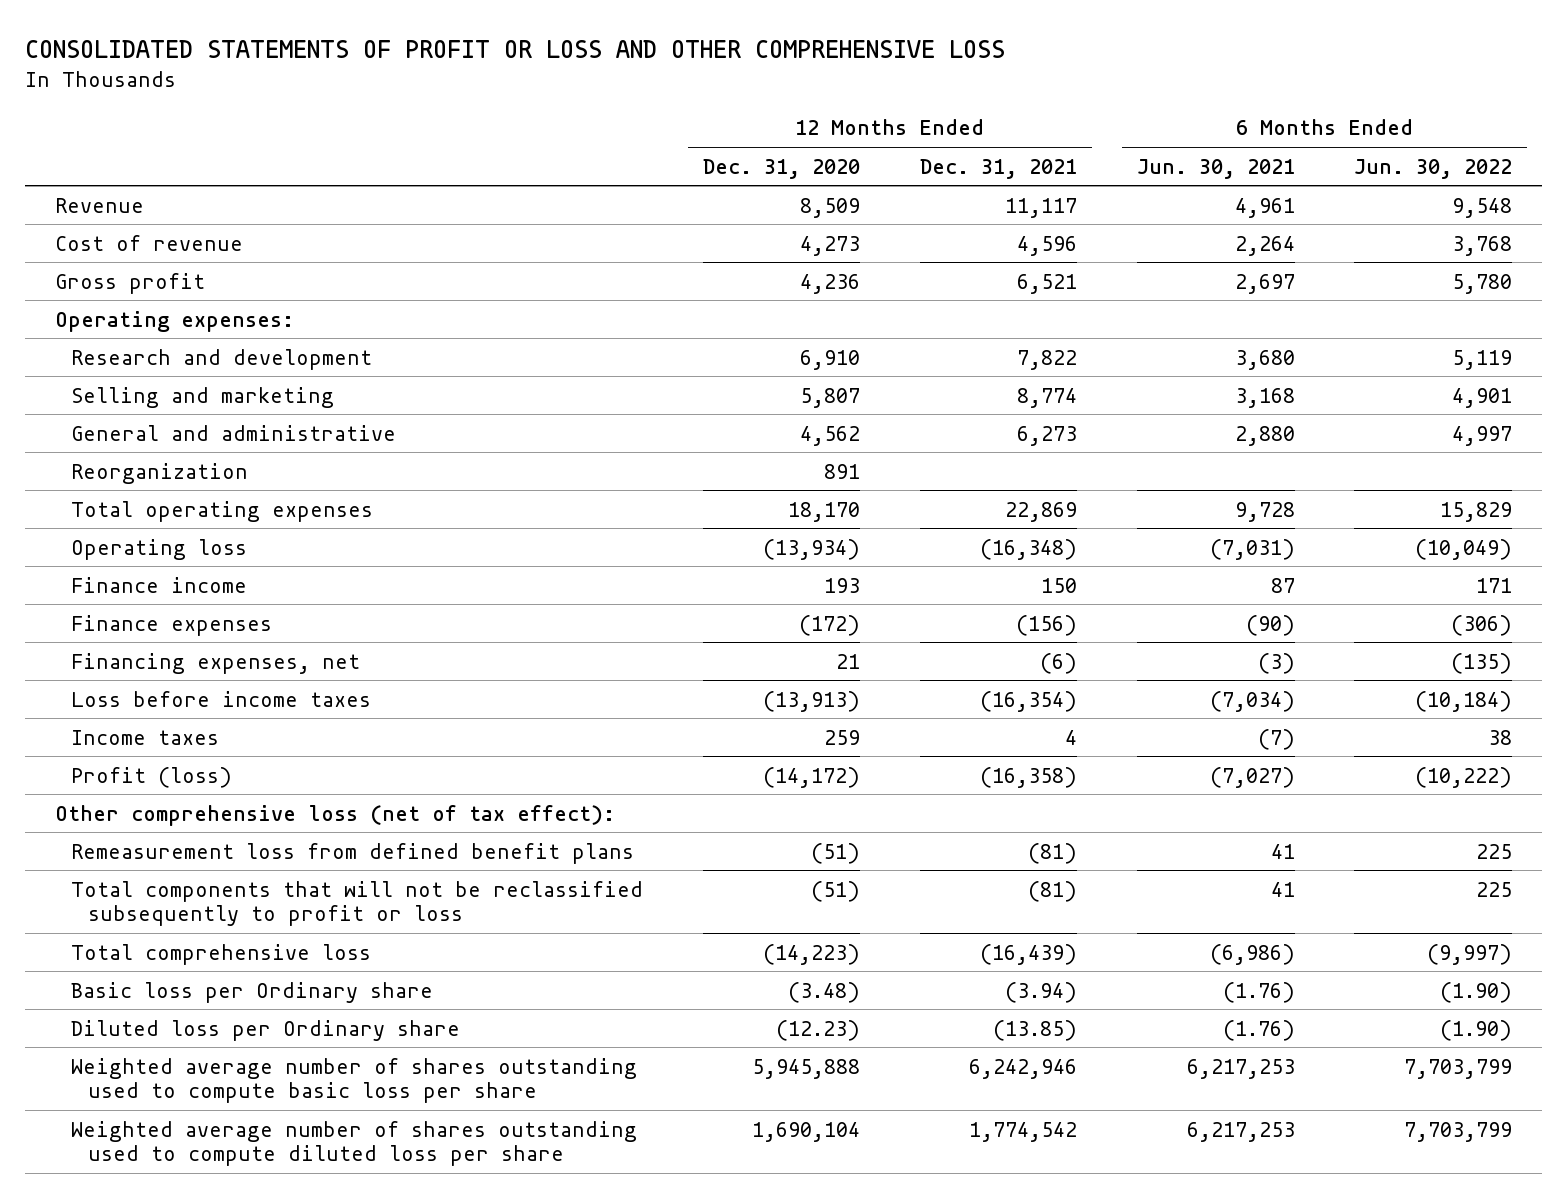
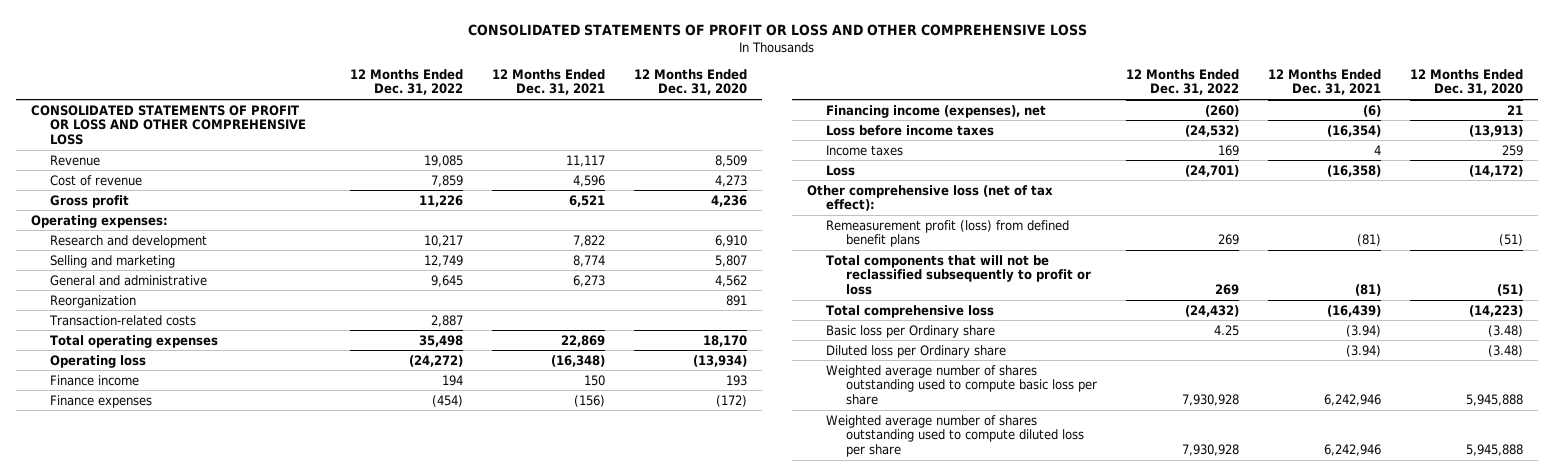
- | 12 Months Ended Dec. 31, 2020 | 12 Months Ended Dec. 31, 2021 | 6 Months Ended Jun. 30, 2021 | 6 Months Ended Jun. 30, 2022
+ | 12 Months Ended Dec. 31, 2022 | 12 Months Ended Dec. 31, 2021 | 12 Months Ended Dec. 31, 2020
+ CONSOLIDATED STATEMENTS OF PROFIT OR LOSS AND OTHER COMPREHENSIVE LOSS
+ Transaction-related costs | 2,887 | |
- Financing expenses, net | 21 | (6) | (3) | (135)
+ Financing income (expenses), net | (260) | (6) | 21
- Profit (loss) | (14,172) | (16,358) | (7,027) | (10,222)
+ Loss | (24,701) | (16,358) | (14,172)
- Remeasurement loss from defined benefit plans | (51) | (81) | 41 | 225
+ Remeasurement profit (loss) from defined benefit plans | 269 | (81) | (51)
- Diluted loss per Ordinary share | (12.23) | (13.85) | (1.76) | (1.90)
+ Diluted loss per Ordinary share | | (3.94) | (3.48)
- Weighted average number of shares outstanding used to compute diluted loss per share | 1,690,104 | 1,774,542 | 6,217,253 | 7,703,799
+ Weighted average number of shares outstanding used to compute diluted loss per share | 7,930,928 | 6,242,946 | 5,945,888

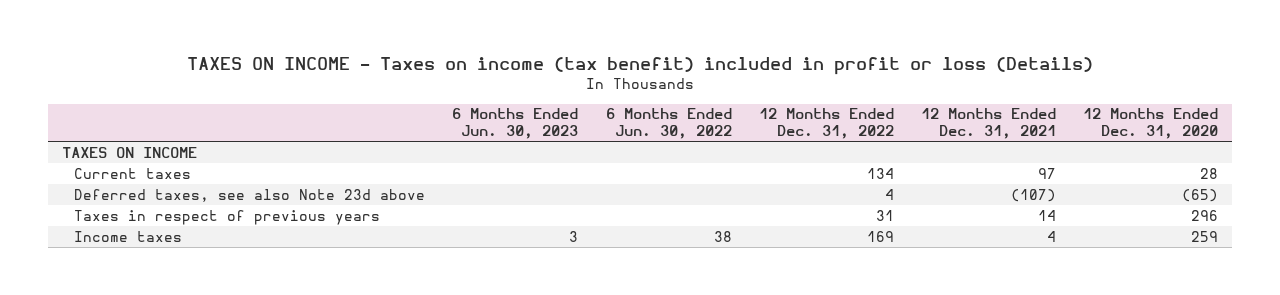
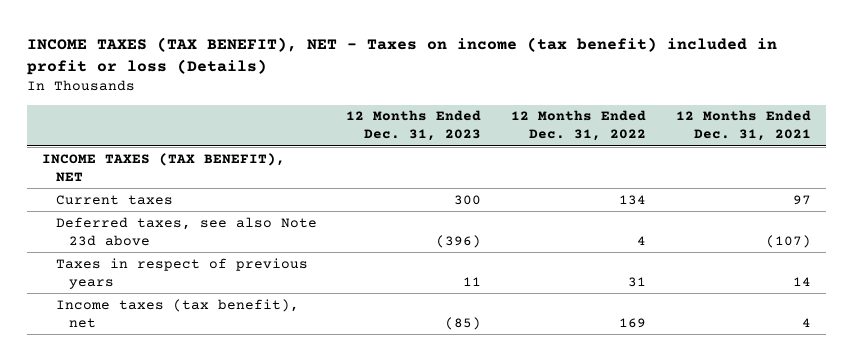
- TAXES ON INCOME - Taxes on income (tax benefit) included in profit or loss (Details)
+ INCOME TAXES (TAX BENEFIT), NET - Taxes on income (tax benefit) included in profit or loss (Details)
- | 6 Months Ended Jun. 30, 2023 | 6 Months Ended Jun. 30, 2022 | 12 Months Ended Dec. 31, 2022 | 12 Months Ended Dec. 31, 2021 | 12 Months Ended Dec. 31, 2020
+ | 12 Months Ended Dec. 31, 2023 | 12 Months Ended Dec. 31, 2022 | 12 Months Ended Dec. 31, 2021
- TAXES ON INCOME
+ INCOME TAXES (TAX BENEFIT), NET
- Income taxes | 3 | 38 | 169 | 4 | 259
+ Income taxes (tax benefit), net | (85) | 169 | 4

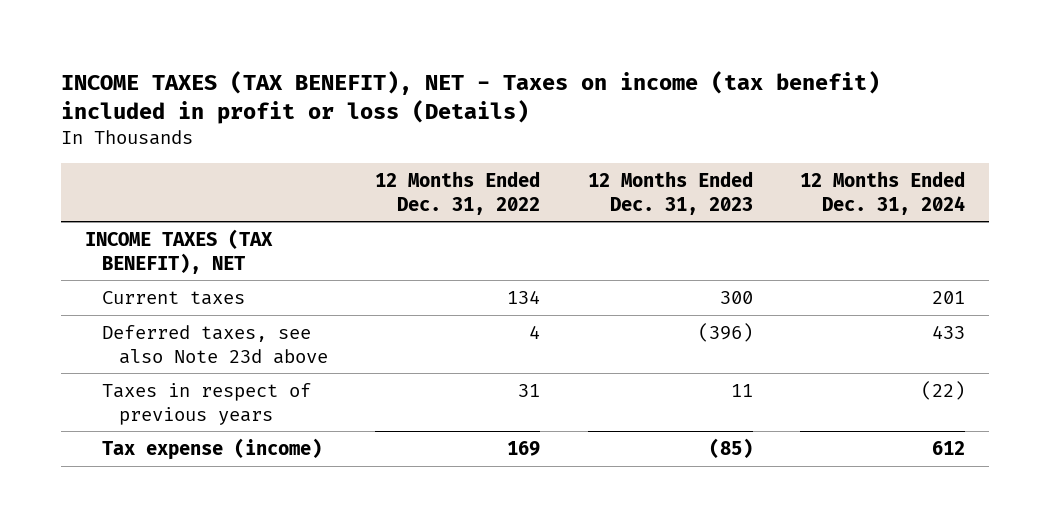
- | 12 Months Ended Dec. 31, 2023 | 12 Months Ended Dec. 31, 2022 | 12 Months Ended Dec. 31, 2021
+ | 12 Months Ended Dec. 31, 2022 | 12 Months Ended Dec. 31, 2023 | 12 Months Ended Dec. 31, 2024
- Income taxes (tax benefit), net | (85) | 169 | 4
+ Tax expense (income) | 169 | (85) | 612

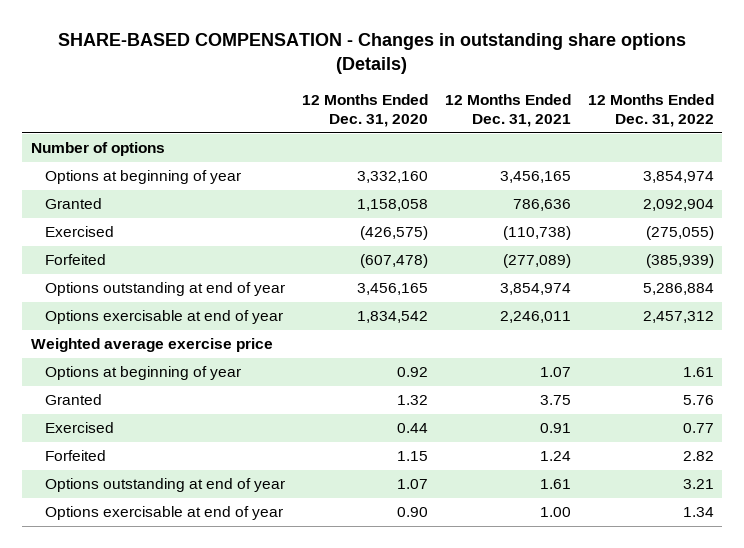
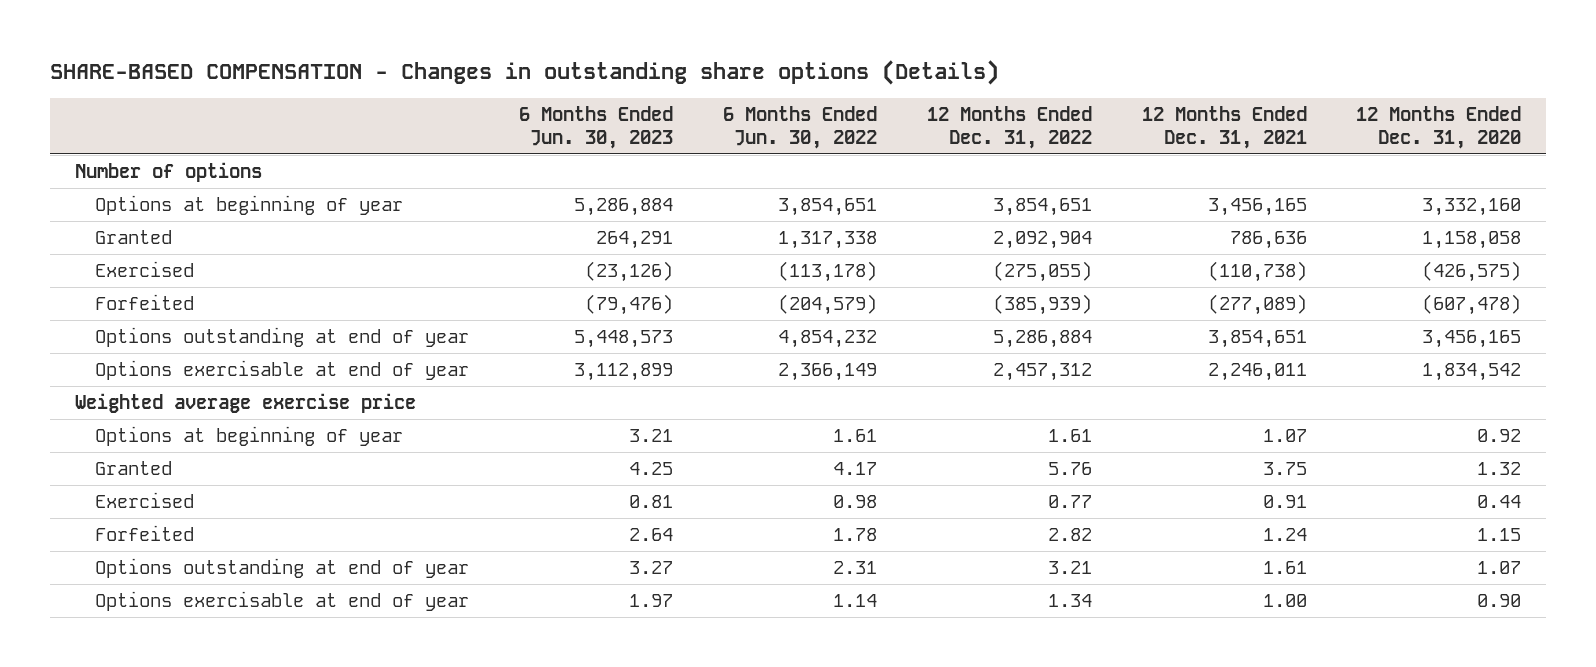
- | 12 Months Ended Dec. 31, 2020 | 12 Months Ended Dec. 31, 2021 | 12 Months Ended Dec. 31, 2022
+ | 6 Months Ended Jun. 30, 2023 | 6 Months Ended Jun. 30, 2022 | 12 Months Ended Dec. 31, 2022 | 12 Months Ended Dec. 31, 2021 | 12 Months Ended Dec. 31, 2020
- Options at beginning of year | 3,332,160 | 3,456,165 | 3,854,974
+ Options at beginning of year | 5,286,884 | 3,854,651 | 3,854,651 | 3,456,165 | 3,332,160
- Options outstanding at end of year | 3,456,165 | 3,854,974 | 5,286,884
+ Options outstanding at end of year | 5,448,573 | 4,854,232 | 5,286,884 | 3,854,651 | 3,456,165

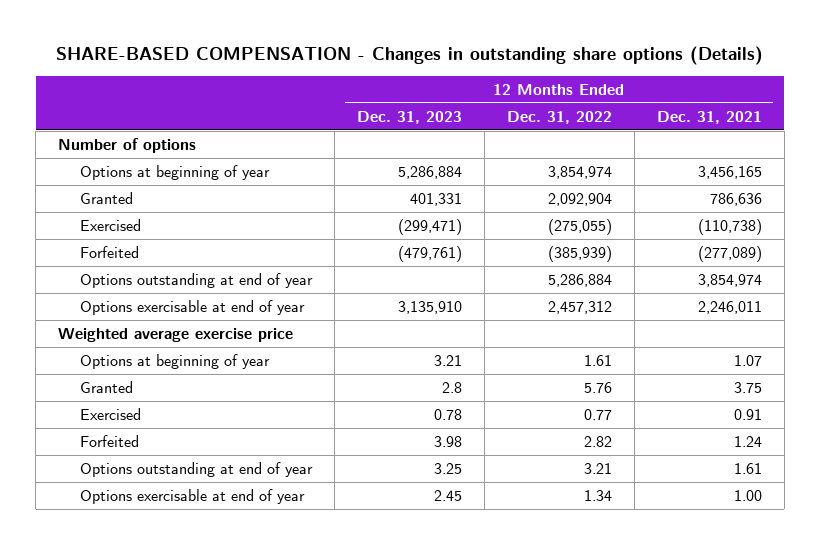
- | 6 Months Ended Jun. 30, 2023 | 6 Months Ended Jun. 30, 2022 | 12 Months Ended Dec. 31, 2022 | 12 Months Ended Dec. 31, 2021 | 12 Months Ended Dec. 31, 2020
+ | 12 Months Ended Dec. 31, 2023 | 12 Months Ended Dec. 31, 2022 | 12 Months Ended Dec. 31, 2021
- Options at beginning of year | 5,286,884 | 3,854,651 | 3,854,651 | 3,456,165 | 3,332,160
+ Options at beginning of year | 5,286,884 | 3,854,974 | 3,456,165
- Options outstanding at end of year | 5,448,573 | 4,854,232 | 5,286,884 | 3,854,651 | 3,456,165
+ Options outstanding at end of year | | 5,286,884 | 3,854,974

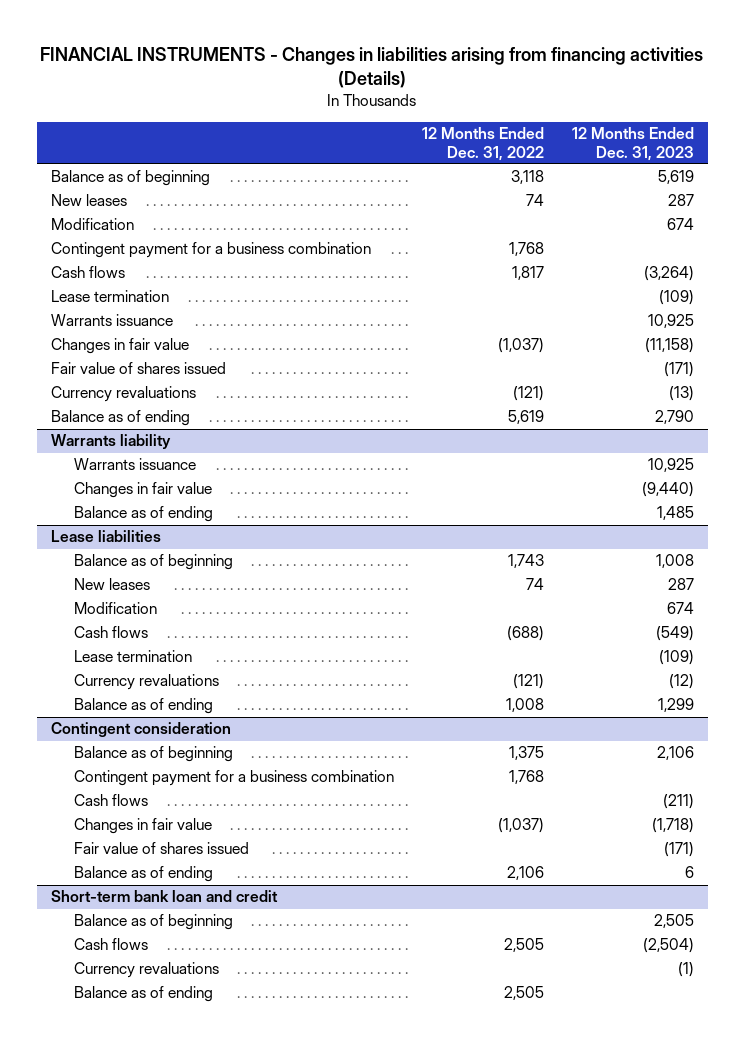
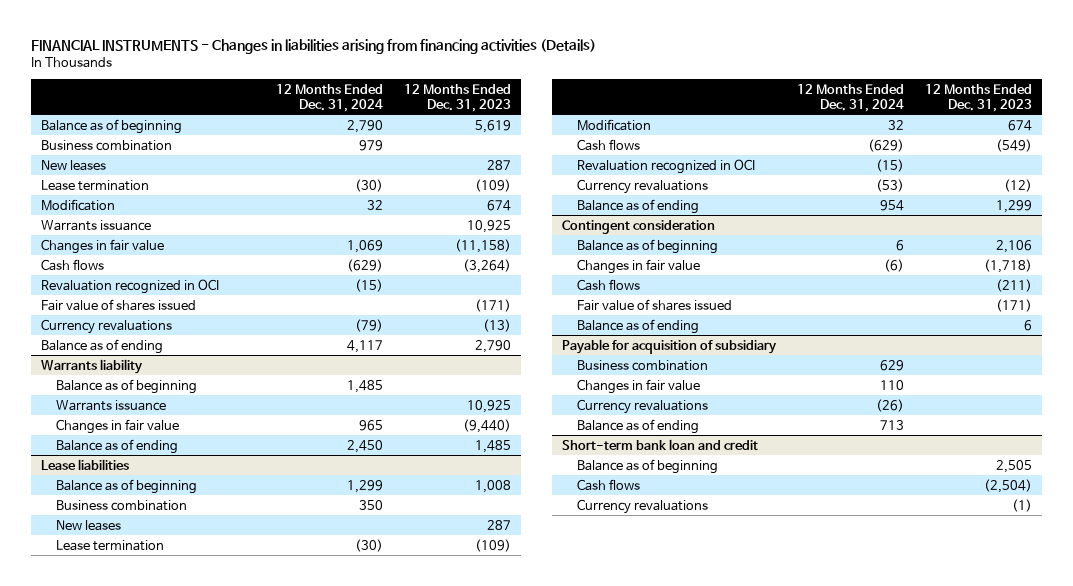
- | 12 Months Ended Dec. 31, 2022 | 12 Months Ended Dec. 31, 2023
+ | 12 Months Ended Dec. 31, 2024 | 12 Months Ended Dec. 31, 2023
+ Business combination | 979 |
- Contingent payment for a business combination | 1,768 |
moved down: Modification | 32 | 674
moved down: Cash flows | (629) | (3,264)
+ Revaluation recognized in OCI | (15) |
@ Warrants liability
+ Balance as of beginning | 1,485 |
@ Lease liabilities
+ Business combination | 350 |
moved up: Lease termination | (30) | (109)
+ Revaluation recognized in OCI | (15) |
@ Contingent consideration
- Contingent payment for a business combination | 1,768 |
moved down: Cash flows | | (211)
+ Payable for acquisition of subsidiary
+ Business combination | 629 |
+ Changes in fair value | 110 |
+ Currency revaluations | (26) |
+ Balance as of ending | 713 |
@ Short-term bank loan and credit
- Balance as of ending | 2,505 |

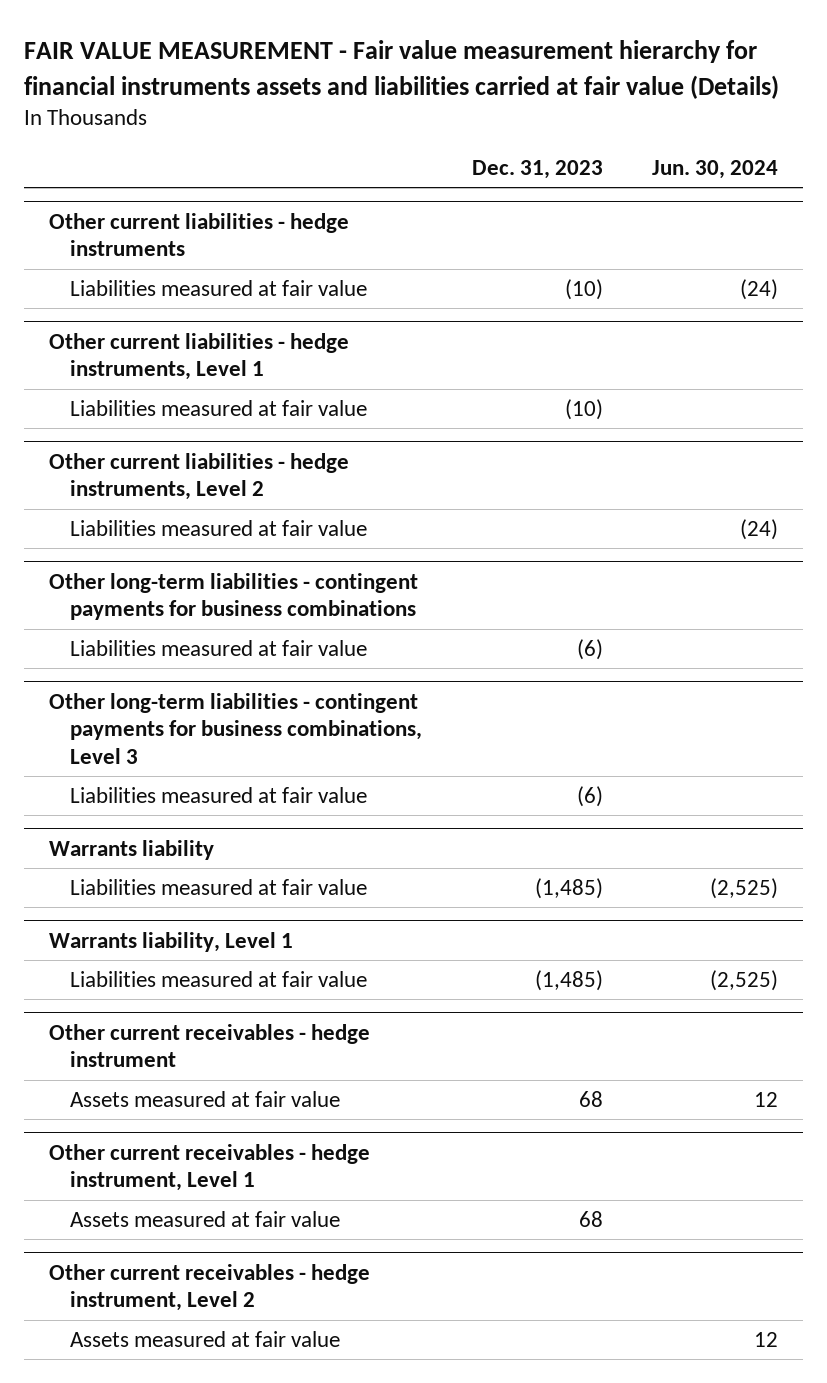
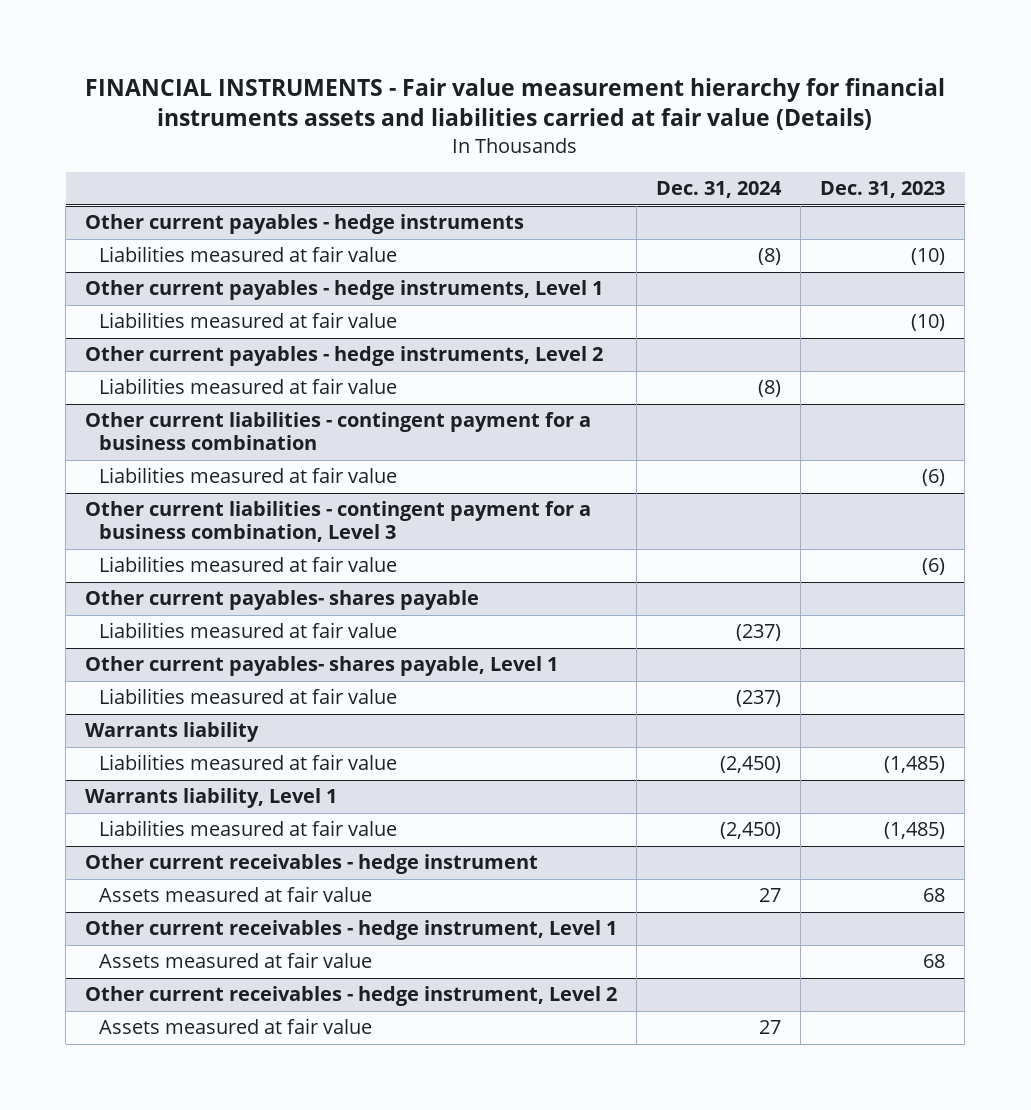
- FAIR VALUE MEASUREMENT - Fair value measurement hierarchy for financial instruments assets and liabilities carried at fair value (Details)
+ FINANCIAL INSTRUMENTS - Fair value measurement hierarchy for financial instruments assets and liabilities carried at fair value (Details)
- | Dec. 31, 2023 | Jun. 30, 2024
+ | Dec. 31, 2024 | Dec. 31, 2023
- Other current liabilities - hedge instruments
+ Other current payables - hedge instruments
- Other current liabilities - hedge instruments, Level 1
+ Other current payables - hedge instruments, Level 1
- Other current liabilities - hedge instruments, Level 2
+ Other current payables - hedge instruments, Level 2
- Other long-term liabilities - contingent payments for business combinations
+ Other current liabilities - contingent payment for a business combination
- Other long-term liabilities - contingent payments for business combinations, Level 3
+ Other current liabilities - contingent payment for a business combination, Level 3
+ Other current payables- shares payable
+ Liabilities measured at fair value | (237) |
+ Other current payables- shares payable, Level 1
+ Liabilities measured at fair value | (237) |

